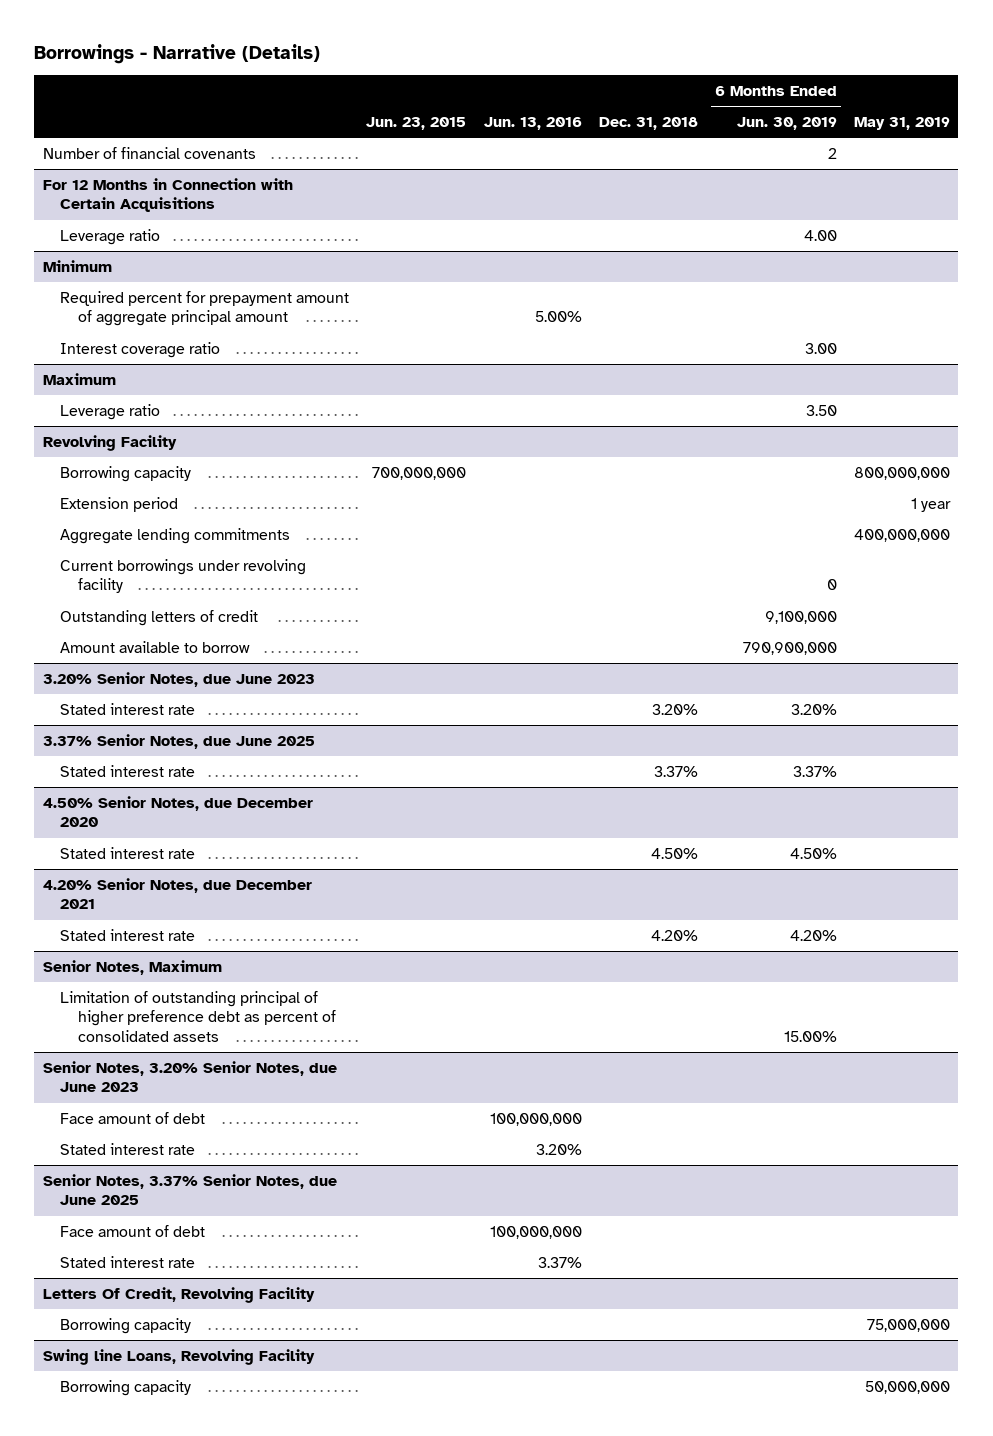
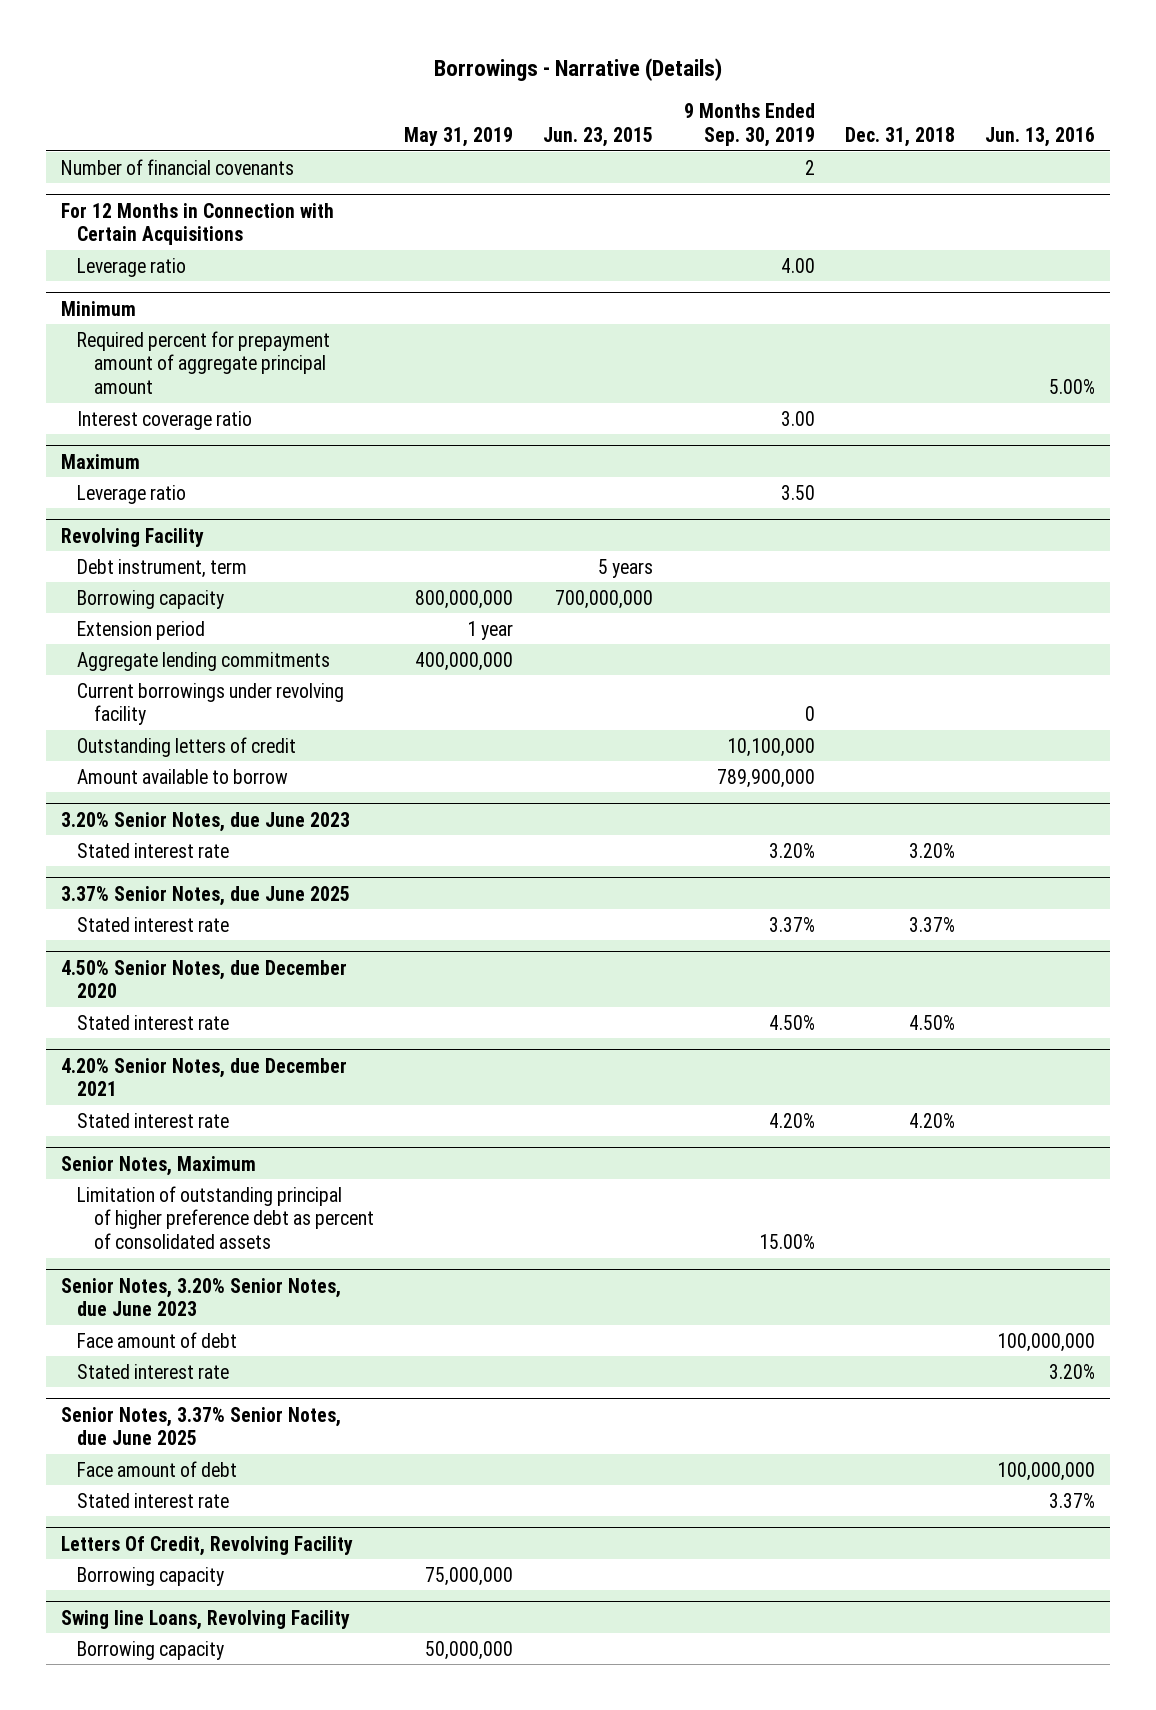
- | Jun. 23, 2015 | Jun. 13, 2016 | Dec. 31, 2018 | 6 Months Ended Jun. 30, 2019 | May 31, 2019
+ | May 31, 2019 | Jun. 23, 2015 | 9 Months Ended Sep. 30, 2019 | Dec. 31, 2018 | Jun. 13, 2016
@ Revolving Facility
+ Debt instrument, term | | 5 years | | |

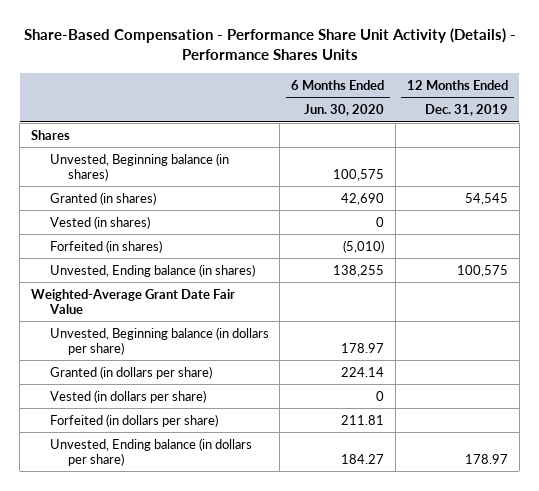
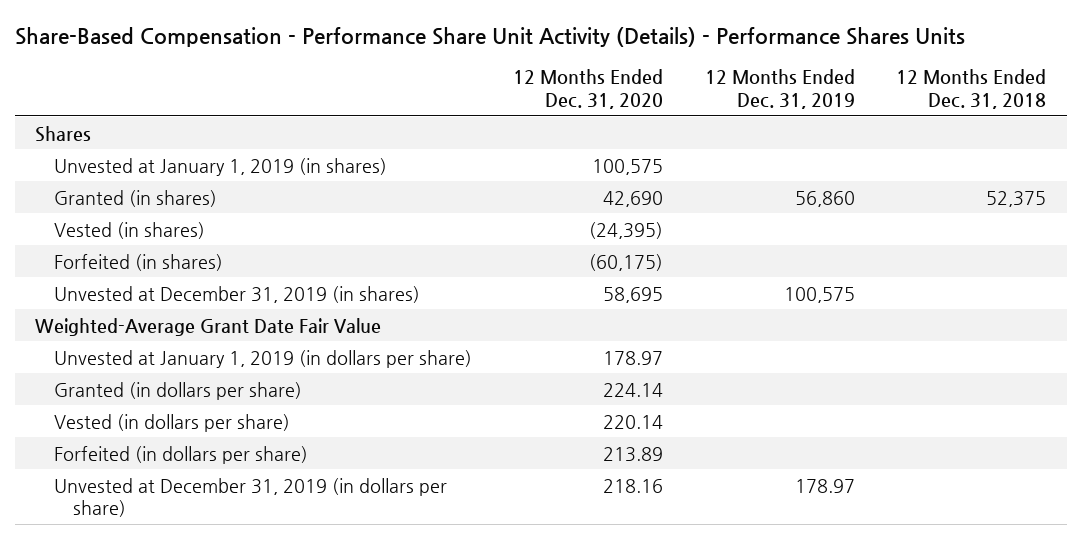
- | 6 Months Ended Jun. 30, 2020 | 12 Months Ended Dec. 31, 2019
+ | 12 Months Ended Dec. 31, 2020 | 12 Months Ended Dec. 31, 2019 | 12 Months Ended Dec. 31, 2018
- Unvested, Beginning balance (in shares) | 100,575 |
- Granted (in shares) | 42,690 | 54,545
+ Unvested at January 1, 2019 (in shares) | 100,575 | |
+ Granted (in shares) | 42,690 | 56,860 | 52,375
- Unvested, Ending balance (in shares) | 138,255 | 100,575
+ Unvested at December 31, 2019 (in shares) | 58,695 | 100,575 |
- Unvested, Beginning balance (in dollars per share) | 178.97 |
+ Unvested at January 1, 2019 (in dollars per share) | 178.97 | |
- Unvested, Ending balance (in dollars per share) | 184.27 | 178.97
+ Unvested at December 31, 2019 (in dollars per share) | 218.16 | 178.97 |

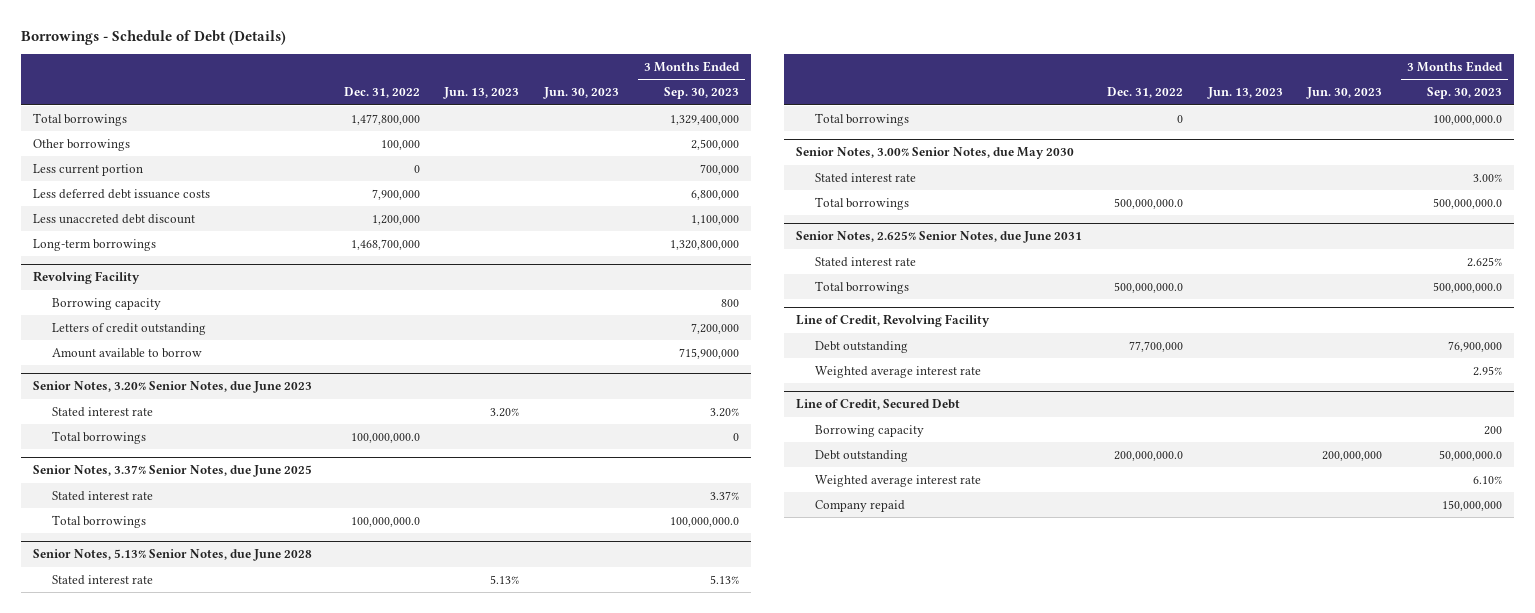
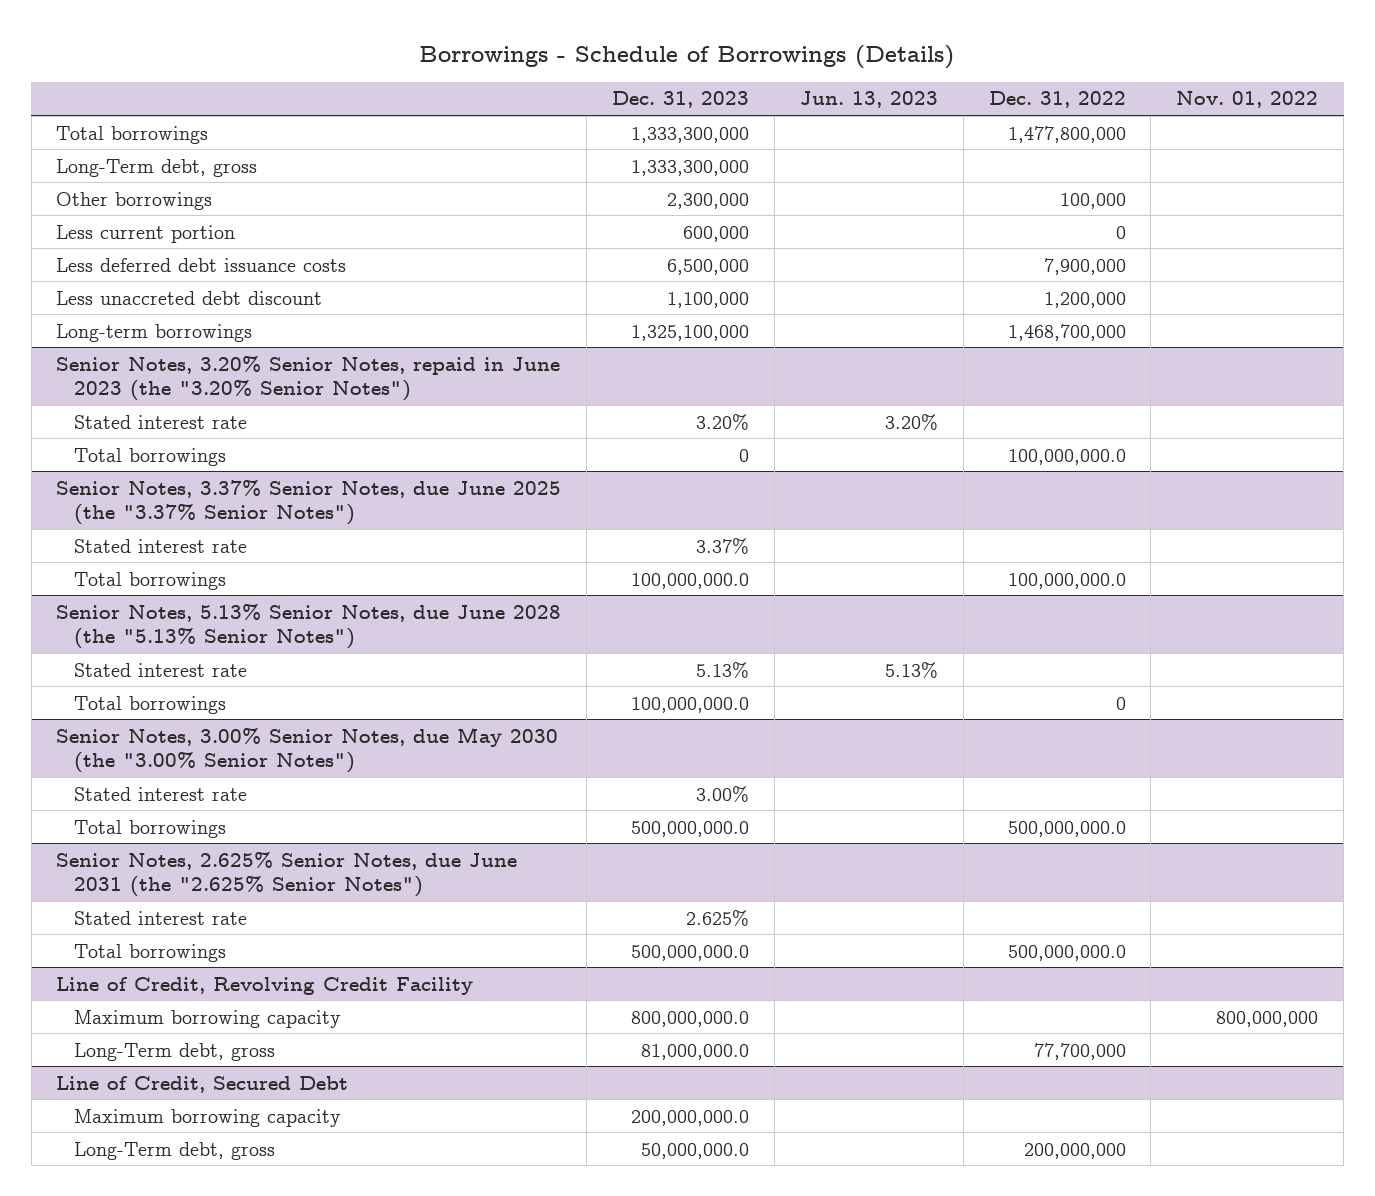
- Borrowings - Schedule of Debt (Details)
+ Borrowings - Schedule of Borrowings (Details)
- | Dec. 31, 2022 | Jun. 13, 2023 | Jun. 30, 2023 | 3 Months Ended Sep. 30, 2023
+ | Dec. 31, 2023 | Jun. 13, 2023 | Dec. 31, 2022 | Nov. 01, 2022
+ Long-Term debt, gross | 1,333,300,000 | | |
- Revolving Facility
- Borrowing capacity | | | | 800
- Letters of credit outstanding | | | | 7,200,000
- Amount available to borrow | | | | 715,900,000
- Senior Notes, 3.20% Senior Notes, due June 2023
+ Senior Notes, 3.20% Senior Notes, repaid in June 2023 (the "3.20% Senior Notes")
- Senior Notes, 3.37% Senior Notes, due June 2025
+ Senior Notes, 3.37% Senior Notes, due June 2025 (the "3.37% Senior Notes")
- Senior Notes, 5.13% Senior Notes, due June 2028
+ Senior Notes, 5.13% Senior Notes, due June 2028 (the "5.13% Senior Notes")
- Senior Notes, 3.00% Senior Notes, due May 2030
+ Senior Notes, 3.00% Senior Notes, due May 2030 (the "3.00% Senior Notes")
- Senior Notes, 2.625% Senior Notes, due June 2031
+ Senior Notes, 2.625% Senior Notes, due June 2031 (the "2.625% Senior Notes")
- Line of Credit, Revolving Facility
- Debt outstanding | 77,700,000 | | | 76,900,000
- Weighted average interest rate | | | | 2.95%
+ Line of Credit, Revolving Credit Facility
+ Maximum borrowing capacity | 800,000,000.0 | | | 800,000,000
+ Long-Term debt, gross | 81,000,000.0 | | 77,700,000 |
@ Line of Credit, Secured Debt
- Borrowing capacity | | | | 200
- Debt outstanding | 200,000,000.0 | | 200,000,000 | 50,000,000.0
- Weighted average interest rate | | | | 6.10%
- Company repaid | | | | 150,000,000
+ Maximum borrowing capacity | 200,000,000.0 | | |
+ Long-Term debt, gross | 50,000,000.0 | | 200,000,000 |

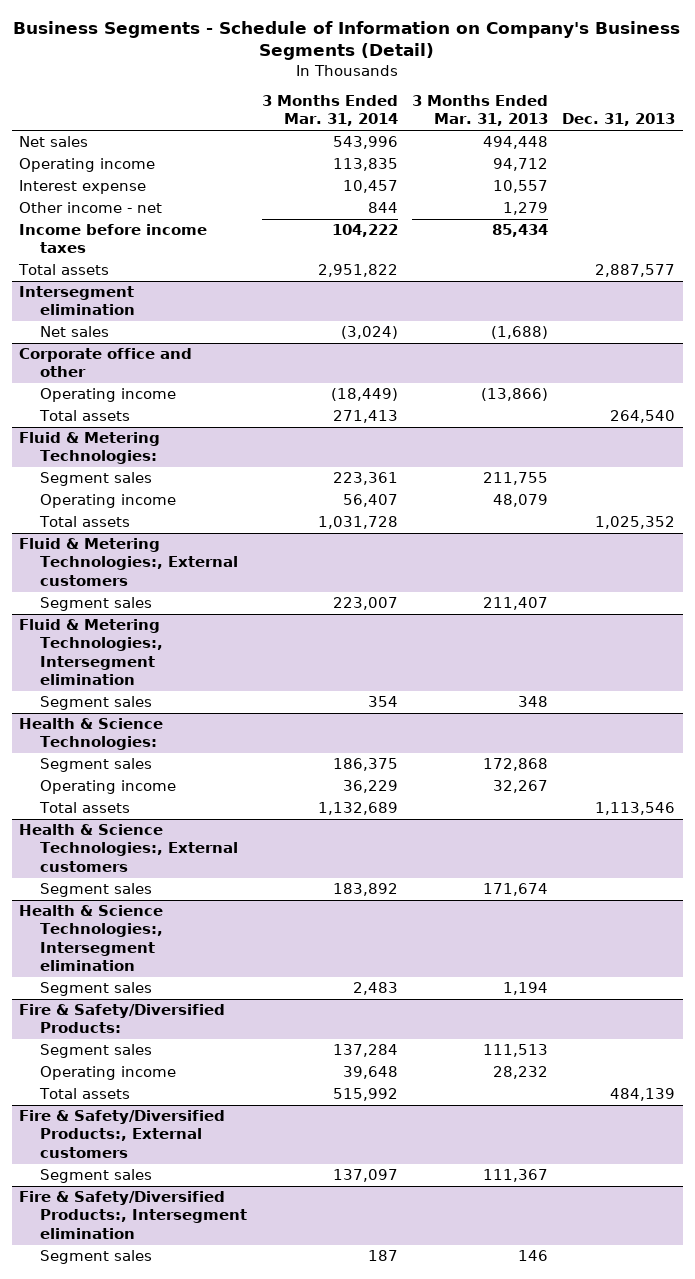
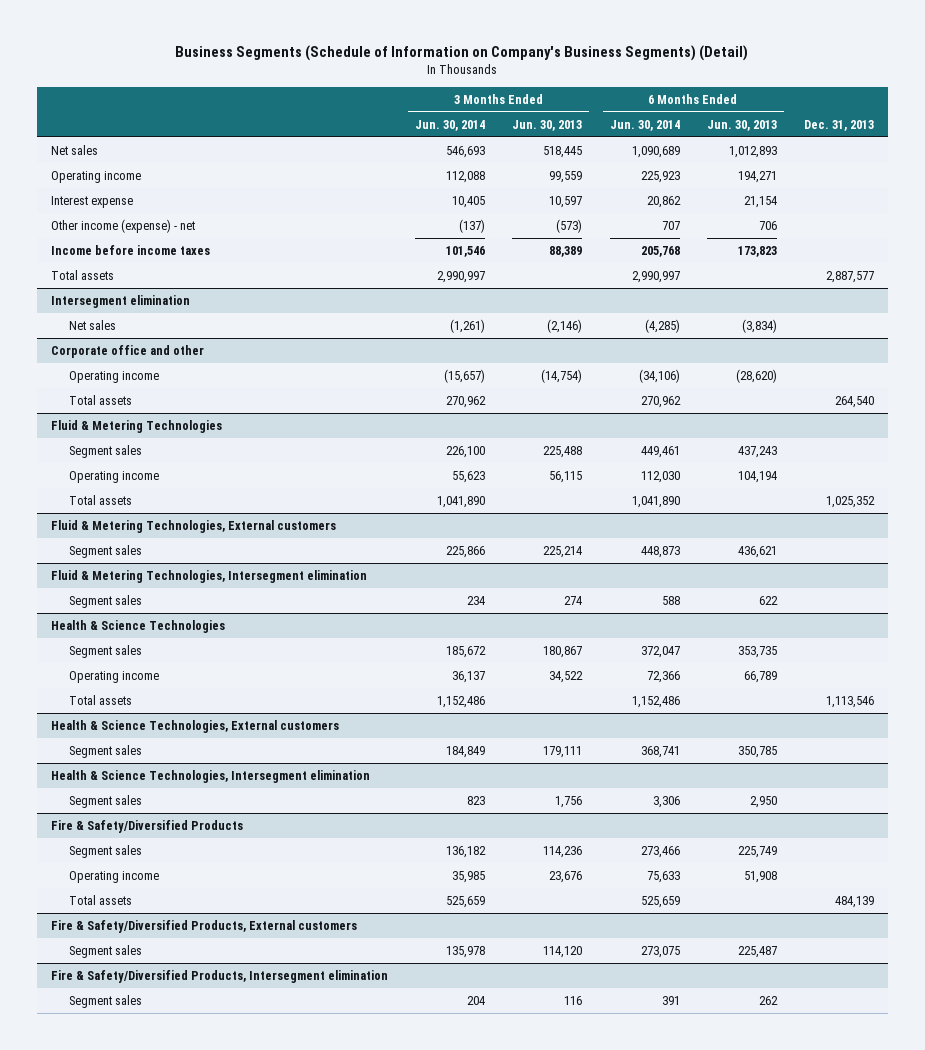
- Business Segments - Schedule of Information on Company's Business Segments (Detail)
+ Business Segments (Schedule of Information on Company's Business Segments) (Detail)
- | 3 Months Ended Mar. 31, 2014 | 3 Months Ended Mar. 31, 2013 | Dec. 31, 2013
+ | 3 Months Ended Jun. 30, 2014 | 3 Months Ended Jun. 30, 2013 | 6 Months Ended Jun. 30, 2014 | 6 Months Ended Jun. 30, 2013 | Dec. 31, 2013
- Other income - net | 844 | 1,279 |
+ Other income (expense) - net | (137) | (573) | 707 | 706 |
- Fluid & Metering Technologies:
+ Fluid & Metering Technologies
- Fluid & Metering Technologies:, External customers
+ Fluid & Metering Technologies, External customers
- Fluid & Metering Technologies:, Intersegment elimination
+ Fluid & Metering Technologies, Intersegment elimination
- Health & Science Technologies:
+ Health & Science Technologies
- Health & Science Technologies:, External customers
+ Health & Science Technologies, External customers
- Health & Science Technologies:, Intersegment elimination
+ Health & Science Technologies, Intersegment elimination
- Fire & Safety/Diversified Products:
+ Fire & Safety/Diversified Products
- Fire & Safety/Diversified Products:, External customers
+ Fire & Safety/Diversified Products, External customers
- Fire & Safety/Diversified Products:, Intersegment elimination
+ Fire & Safety/Diversified Products, Intersegment elimination

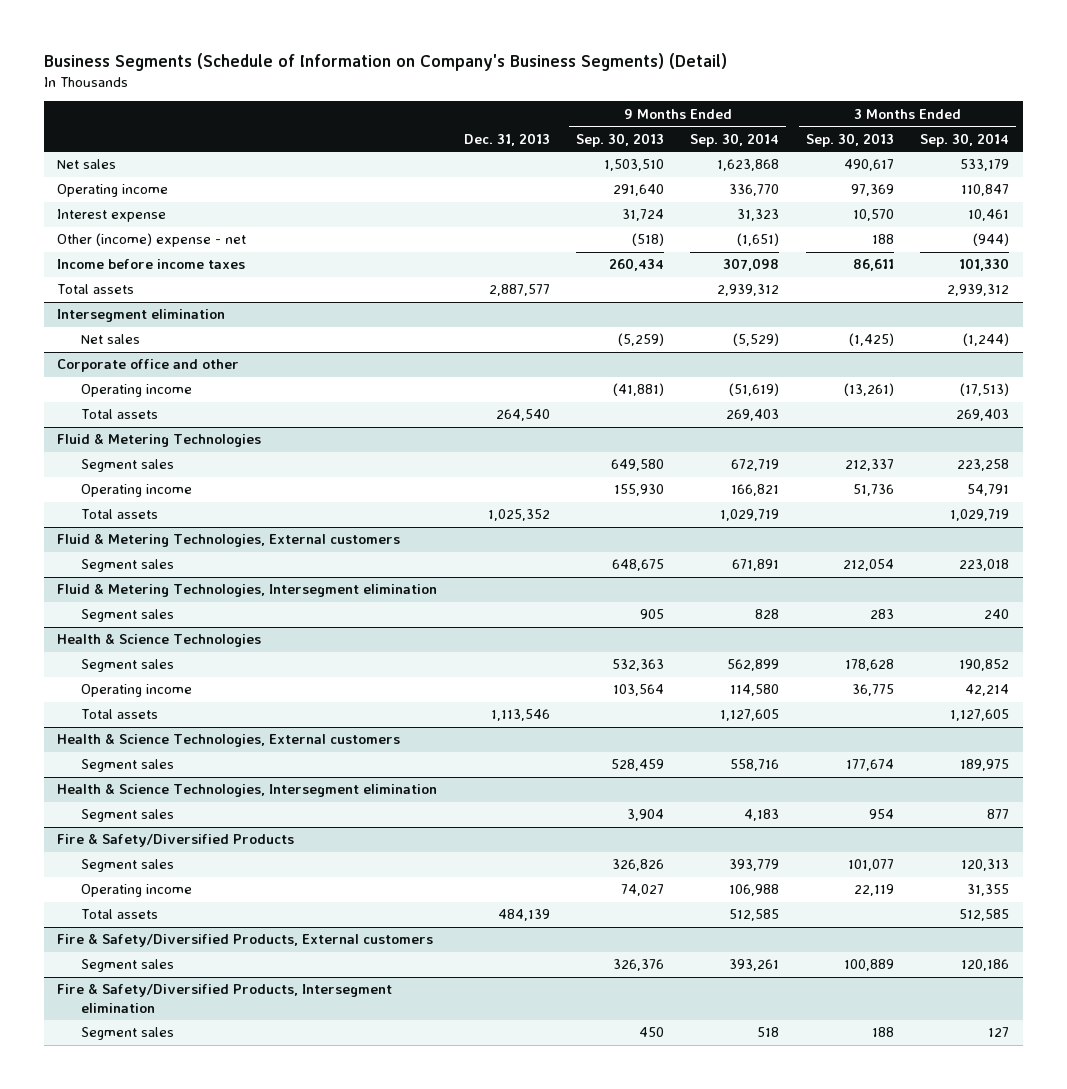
- | 3 Months Ended Jun. 30, 2014 | 3 Months Ended Jun. 30, 2013 | 6 Months Ended Jun. 30, 2014 | 6 Months Ended Jun. 30, 2013 | Dec. 31, 2013
+ | Dec. 31, 2013 | 9 Months Ended Sep. 30, 2013 | 9 Months Ended Sep. 30, 2014 | 3 Months Ended Sep. 30, 2013 | 3 Months Ended Sep. 30, 2014
- Other income (expense) - net | (137) | (573) | 707 | 706 |
+ Other (income) expense - net | | (518) | (1,651) | 188 | (944)

